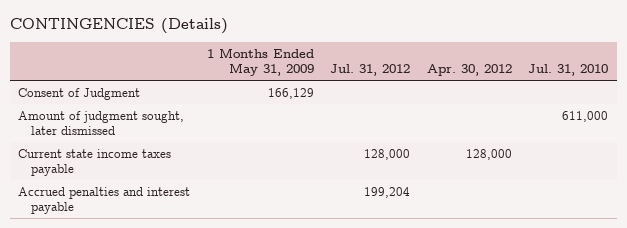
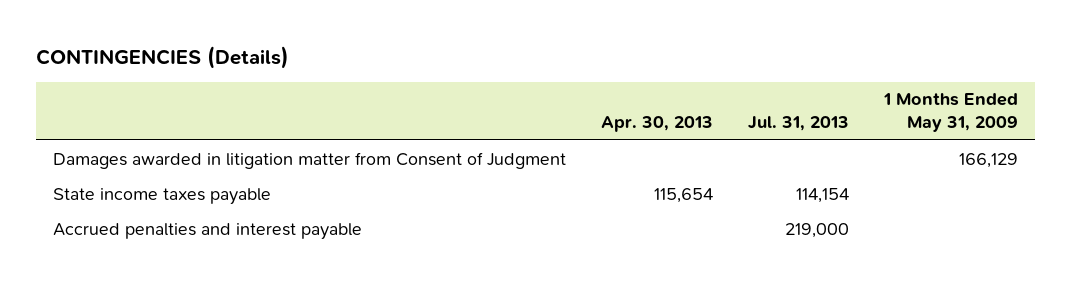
- | 1 Months Ended May 31, 2009 | Jul. 31, 2012 | Apr. 30, 2012 | Jul. 31, 2010
+ | Apr. 30, 2013 | Jul. 31, 2013 | 1 Months Ended May 31, 2009
- Consent of Judgment | 166,129 | | |
- Amount of judgment sought, later dismissed | | | | 611,000
- Current state income taxes payable | | 128,000 | 128,000 |
+ Damages awarded in litigation matter from Consent of Judgment | | | 166,129
+ State income taxes payable | 115,654 | 114,154 |

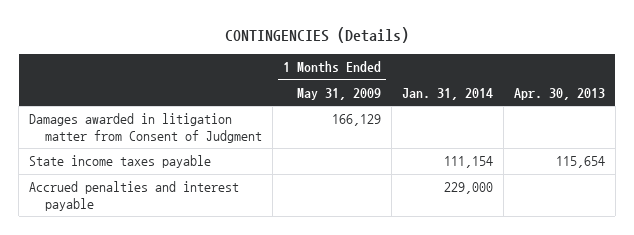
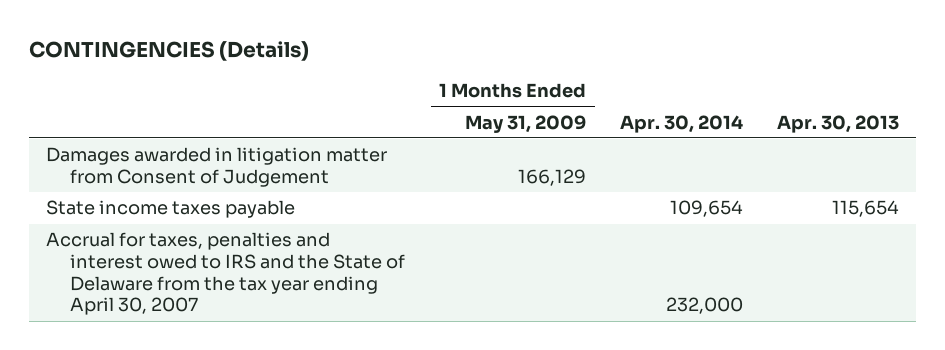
- | 1 Months Ended May 31, 2009 | Jan. 31, 2014 | Apr. 30, 2013
+ | 1 Months Ended May 31, 2009 | Apr. 30, 2014 | Apr. 30, 2013
- Damages awarded in litigation matter from Consent of Judgment | 166,129 | |
+ Damages awarded in litigation matter from Consent of Judgement | 166,129 | |
- Accrued penalties and interest payable | | 229,000 |
+ Accrual for taxes, penalties and interest owed to IRS and the State of Delaware from the tax year ending April 30, 2007 | | 232,000 |

